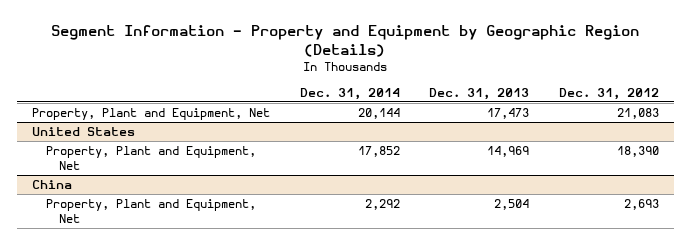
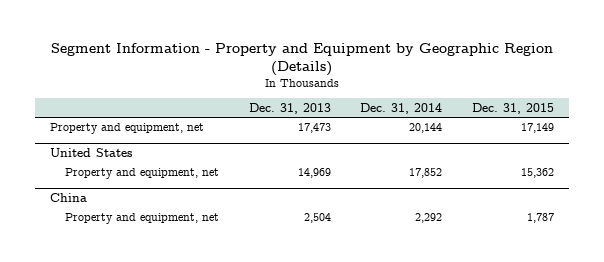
- | Dec. 31, 2014 | Dec. 31, 2013 | Dec. 31, 2012
+ | Dec. 31, 2013 | Dec. 31, 2014 | Dec. 31, 2015
- Property, Plant and Equipment, Net | 20,144 | 17,473 | 21,083
+ Property and equipment, net | 17,473 | 20,144 | 17,149
@ United States
- Property, Plant and Equipment, Net | 17,852 | 14,969 | 18,390
+ Property and equipment, net | 14,969 | 17,852 | 15,362
@ China
- Property, Plant and Equipment, Net | 2,292 | 2,504 | 2,693
+ Property and equipment, net | 2,504 | 2,292 | 1,787

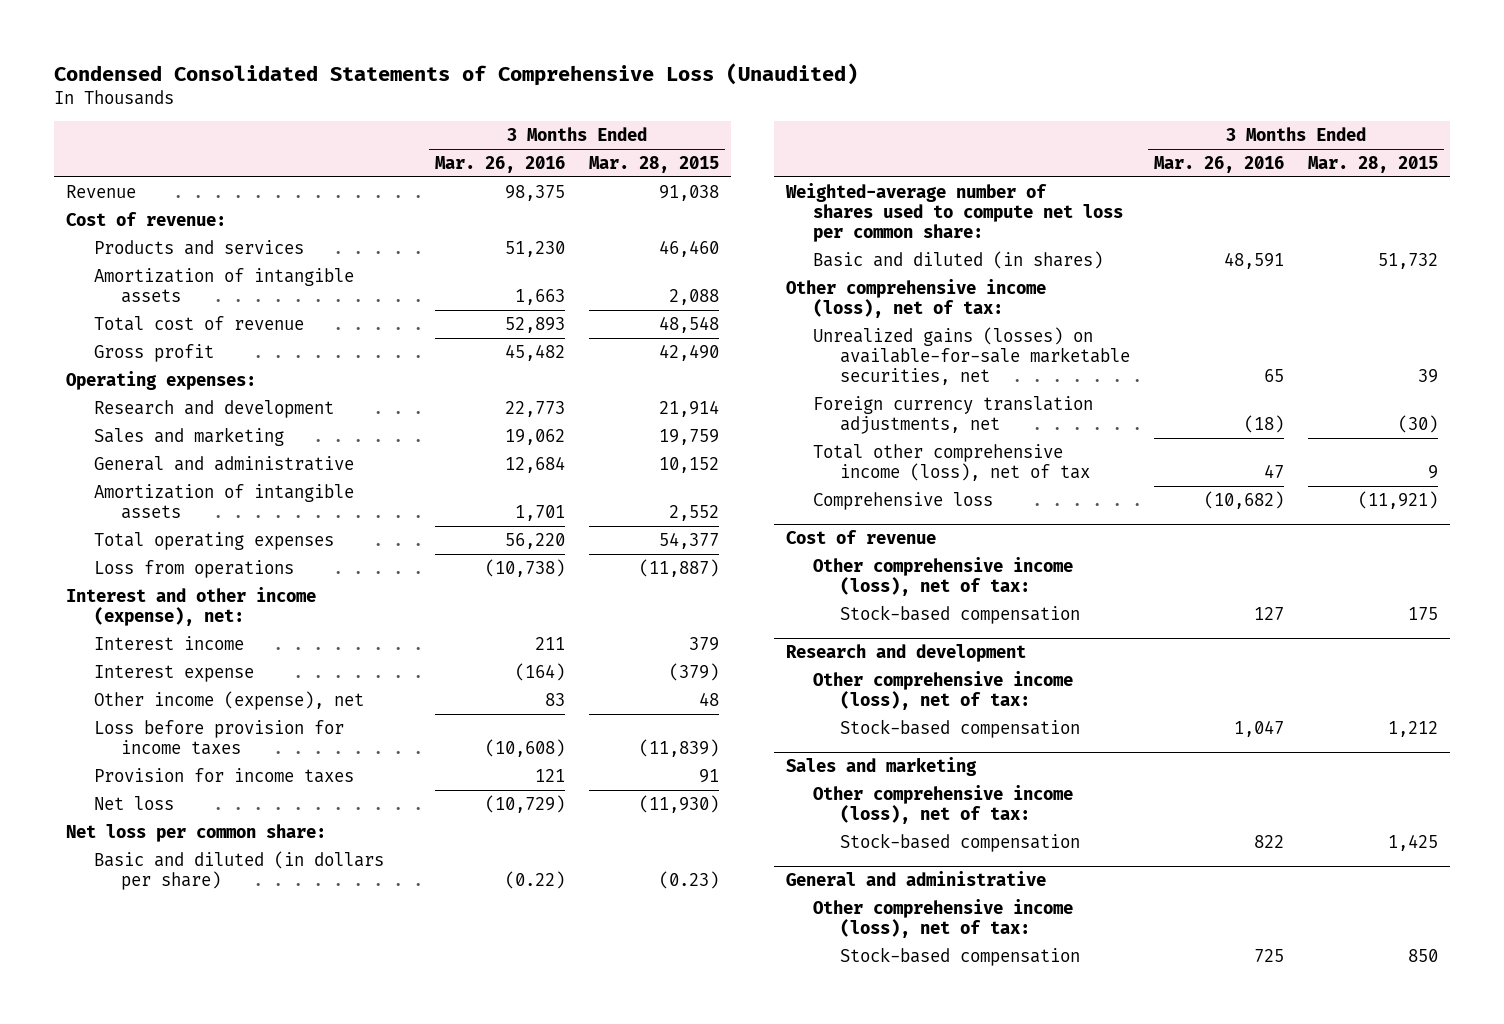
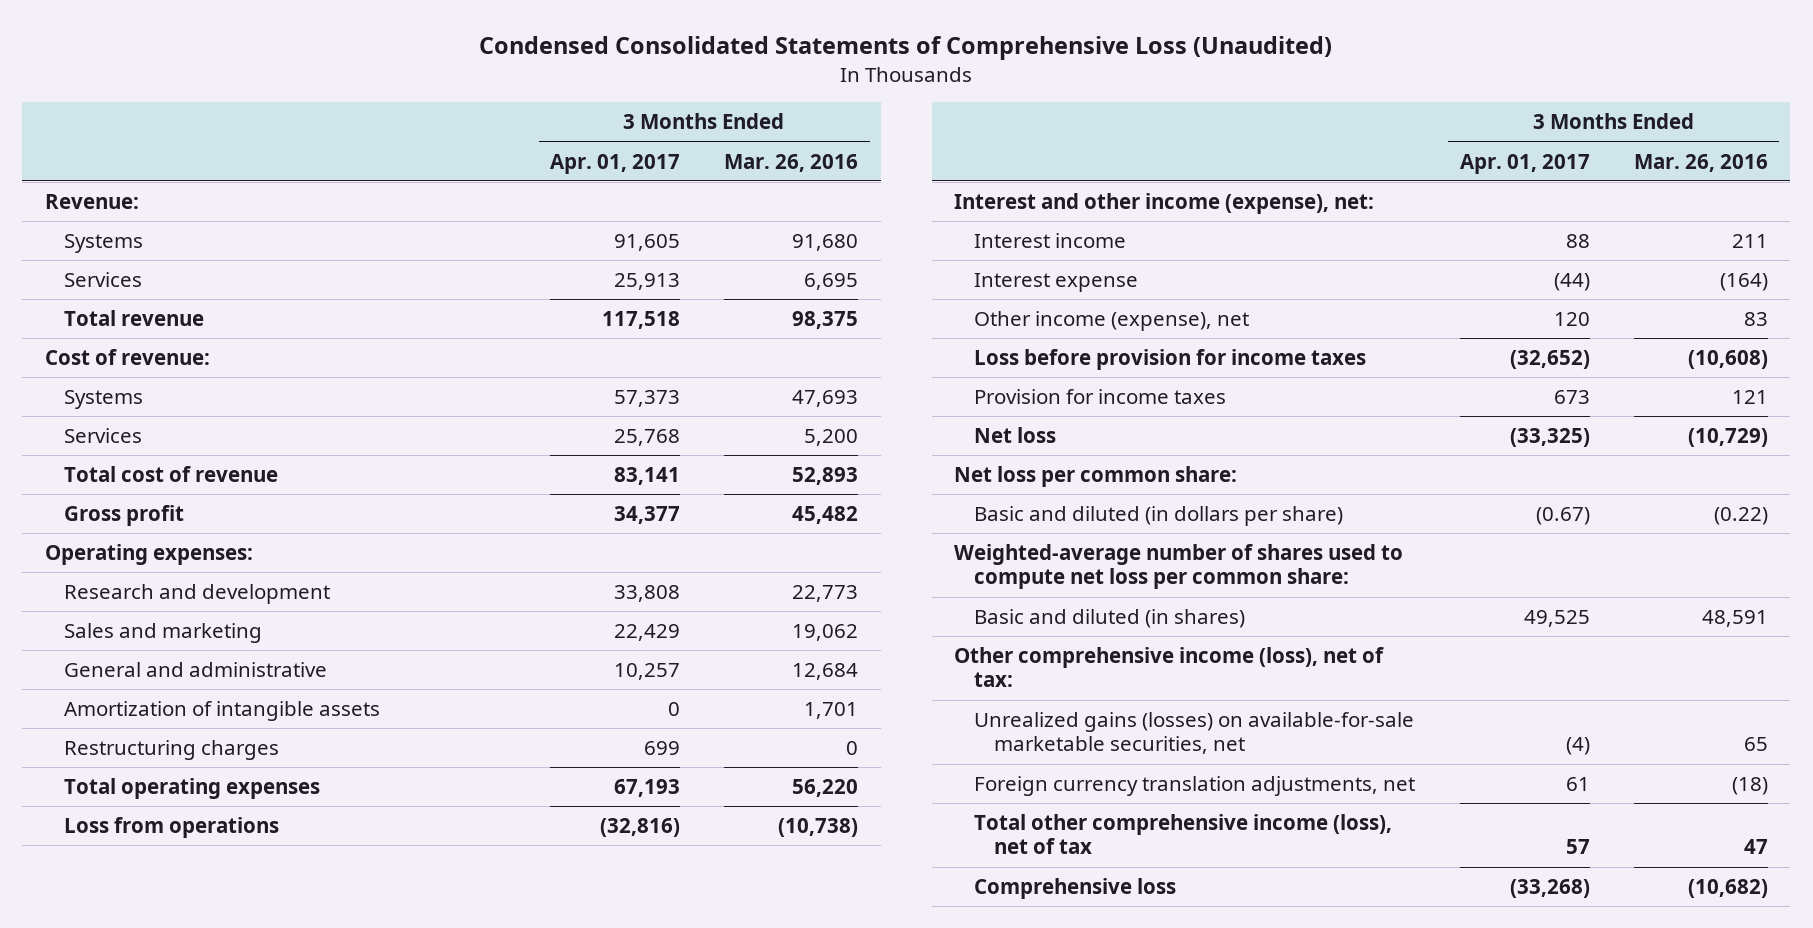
- | 3 Months Ended Mar. 26, 2016 | 3 Months Ended Mar. 28, 2015
+ | 3 Months Ended Apr. 01, 2017 | 3 Months Ended Mar. 26, 2016
- Revenue | 98,375 | 91,038
+ Revenue:
+ Systems | 91,605 | 91,680
+ Services | 25,913 | 6,695
+ Total revenue | 117,518 | 98,375
- Products and services | 51,230 | 46,460
- Amortization of intangible assets | 1,663 | 2,088
+ Systems | 57,373 | 47,693
+ Services | 25,768 | 5,200
+ Restructuring charges | 699 | 0
- Cost of revenue
- Other comprehensive income (loss), net of tax:
- Stock-based compensation | 127 | 175
- Research and development
- Other comprehensive income (loss), net of tax:
- Stock-based compensation | 1,047 | 1,212
- Sales and marketing
- Other comprehensive income (loss), net of tax:
- Stock-based compensation | 822 | 1,425
- General and administrative
- Other comprehensive income (loss), net of tax:
- Stock-based compensation | 725 | 850

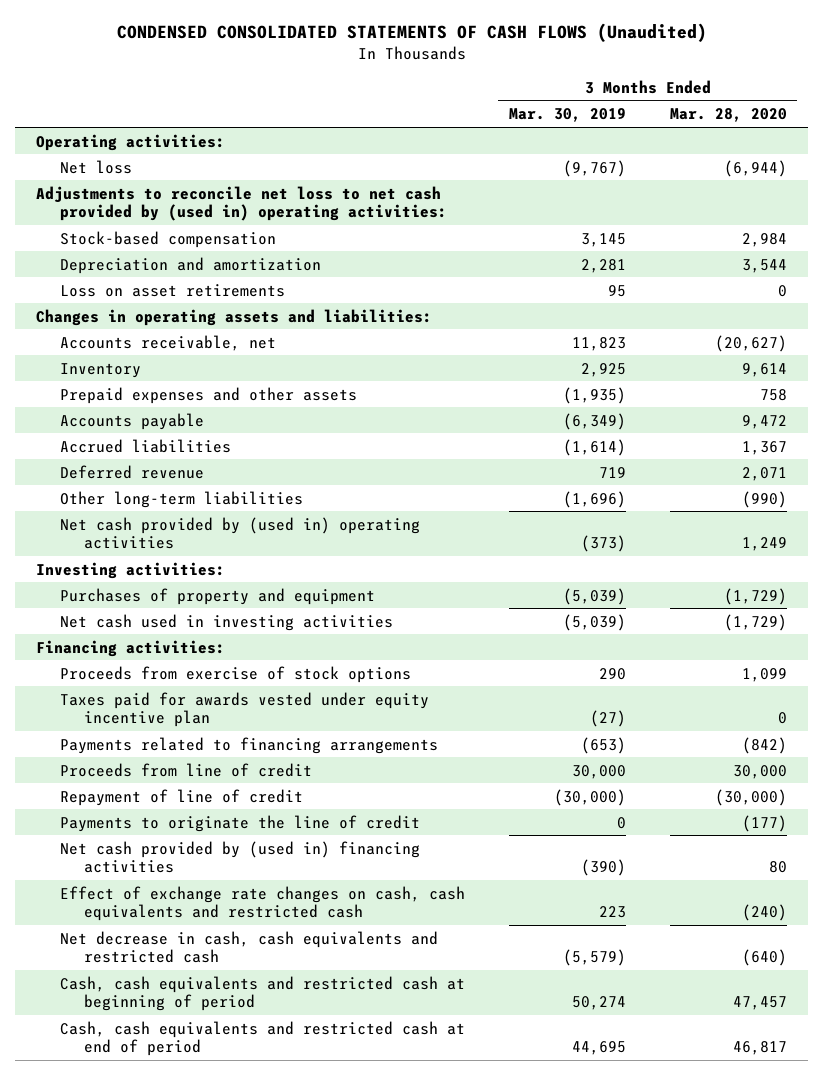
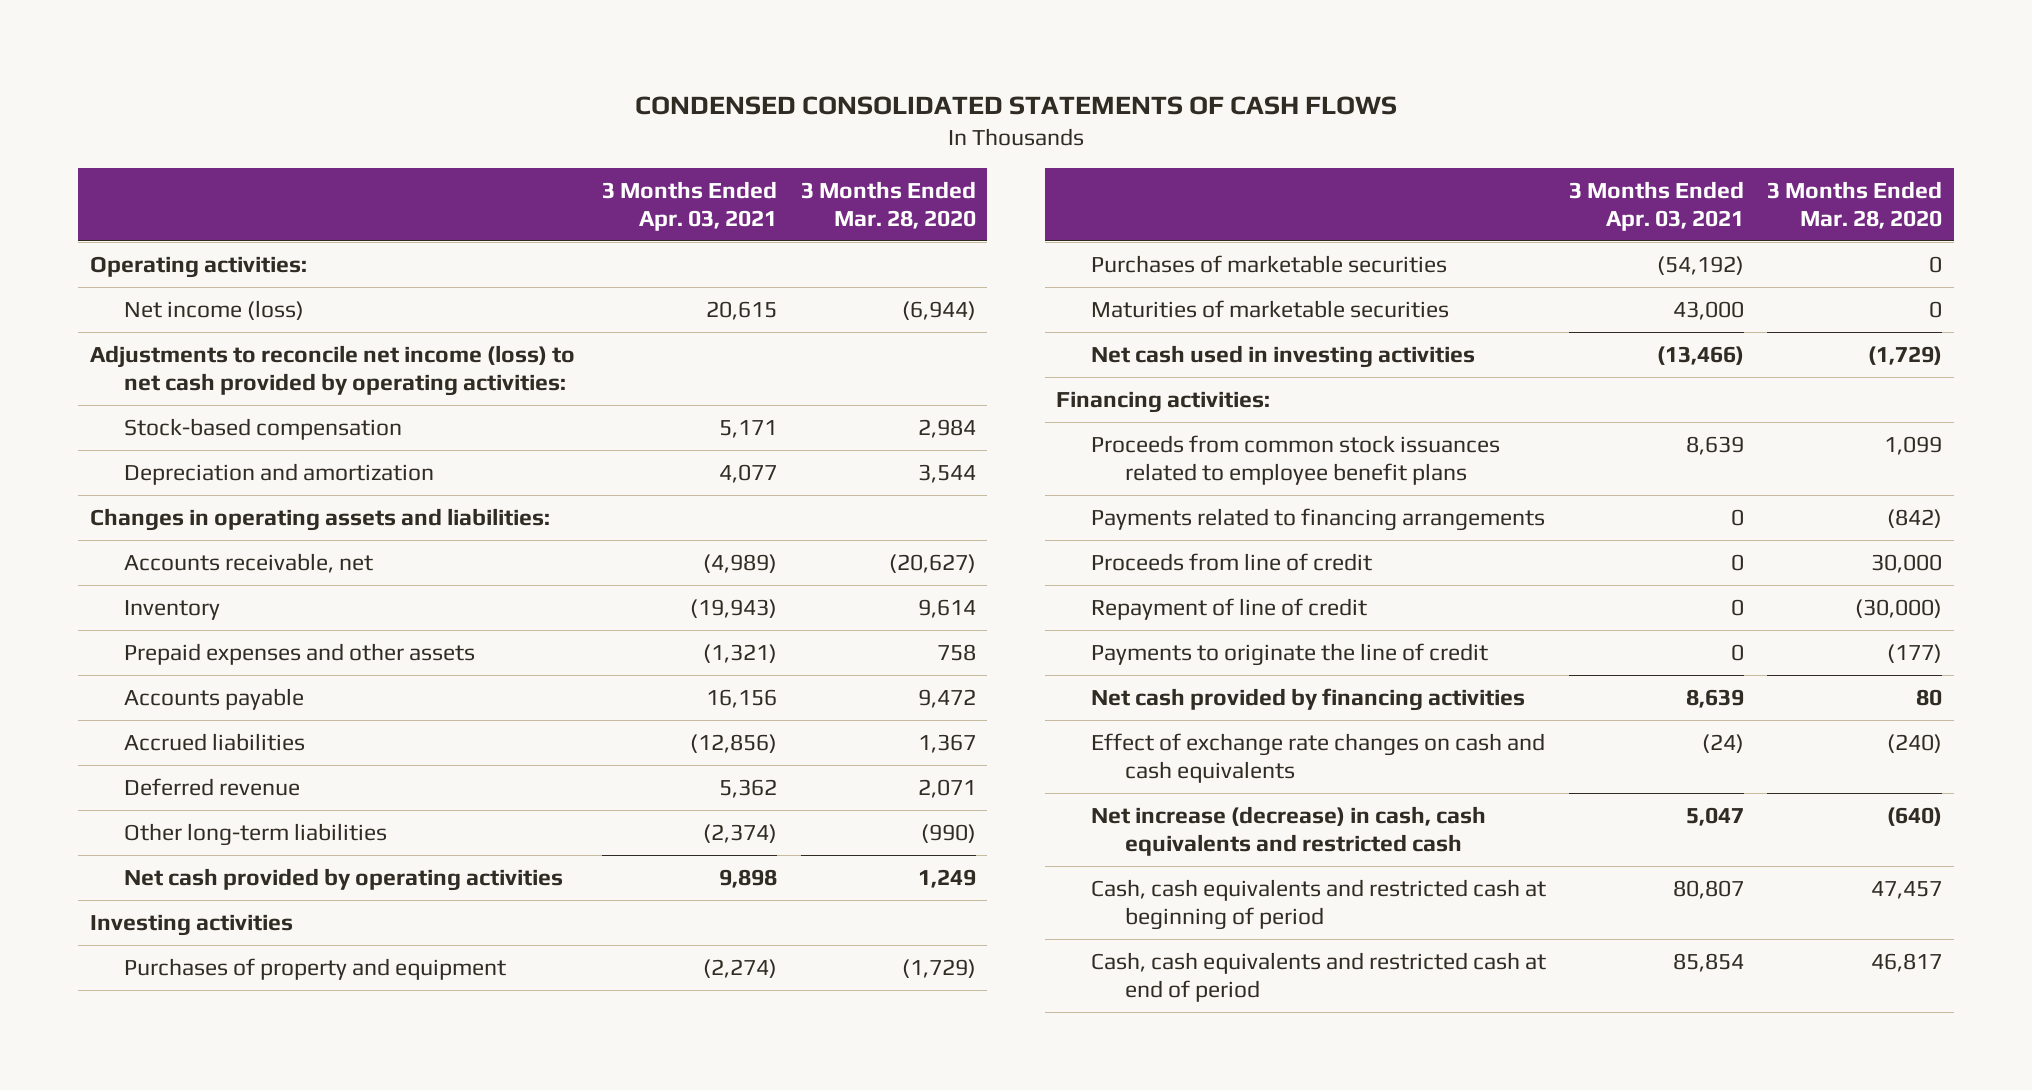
- CONDENSED CONSOLIDATED STATEMENTS OF CASH FLOWS (Unaudited)
+ CONDENSED CONSOLIDATED STATEMENTS OF CASH FLOWS
- | 3 Months Ended Mar. 30, 2019 | 3 Months Ended Mar. 28, 2020
+ | 3 Months Ended Apr. 03, 2021 | 3 Months Ended Mar. 28, 2020
- Net loss | (9,767) | (6,944)
- Adjustments to reconcile net loss to net cash provided by (used in) operating activities:
+ Net income (loss) | 20,615 | (6,944)
+ Adjustments to reconcile net income (loss) to net cash provided by operating activities:
- Loss on asset retirements | 95 | 0
- Net cash provided by (used in) operating activities | (373) | 1,249
- Investing activities:
+ Net cash provided by operating activities | 9,898 | 1,249
+ Investing activities
+ Purchases of marketable securities | (54,192) | 0
+ Maturities of marketable securities | 43,000 | 0
- Proceeds from exercise of stock options | 290 | 1,099
- Taxes paid for awards vested under equity incentive plan | (27) | 0
+ Proceeds from common stock issuances related to employee benefit plans | 8,639 | 1,099
- Net cash provided by (used in) financing activities | (390) | 80
- Effect of exchange rate changes on cash, cash equivalents and restricted cash | 223 | (240)
- Net decrease in cash, cash equivalents and restricted cash | (5,579) | (640)
+ Net cash provided by financing activities | 8,639 | 80
+ Effect of exchange rate changes on cash and cash equivalents | (24) | (240)
+ Net increase (decrease) in cash, cash equivalents and restricted cash | 5,047 | (640)

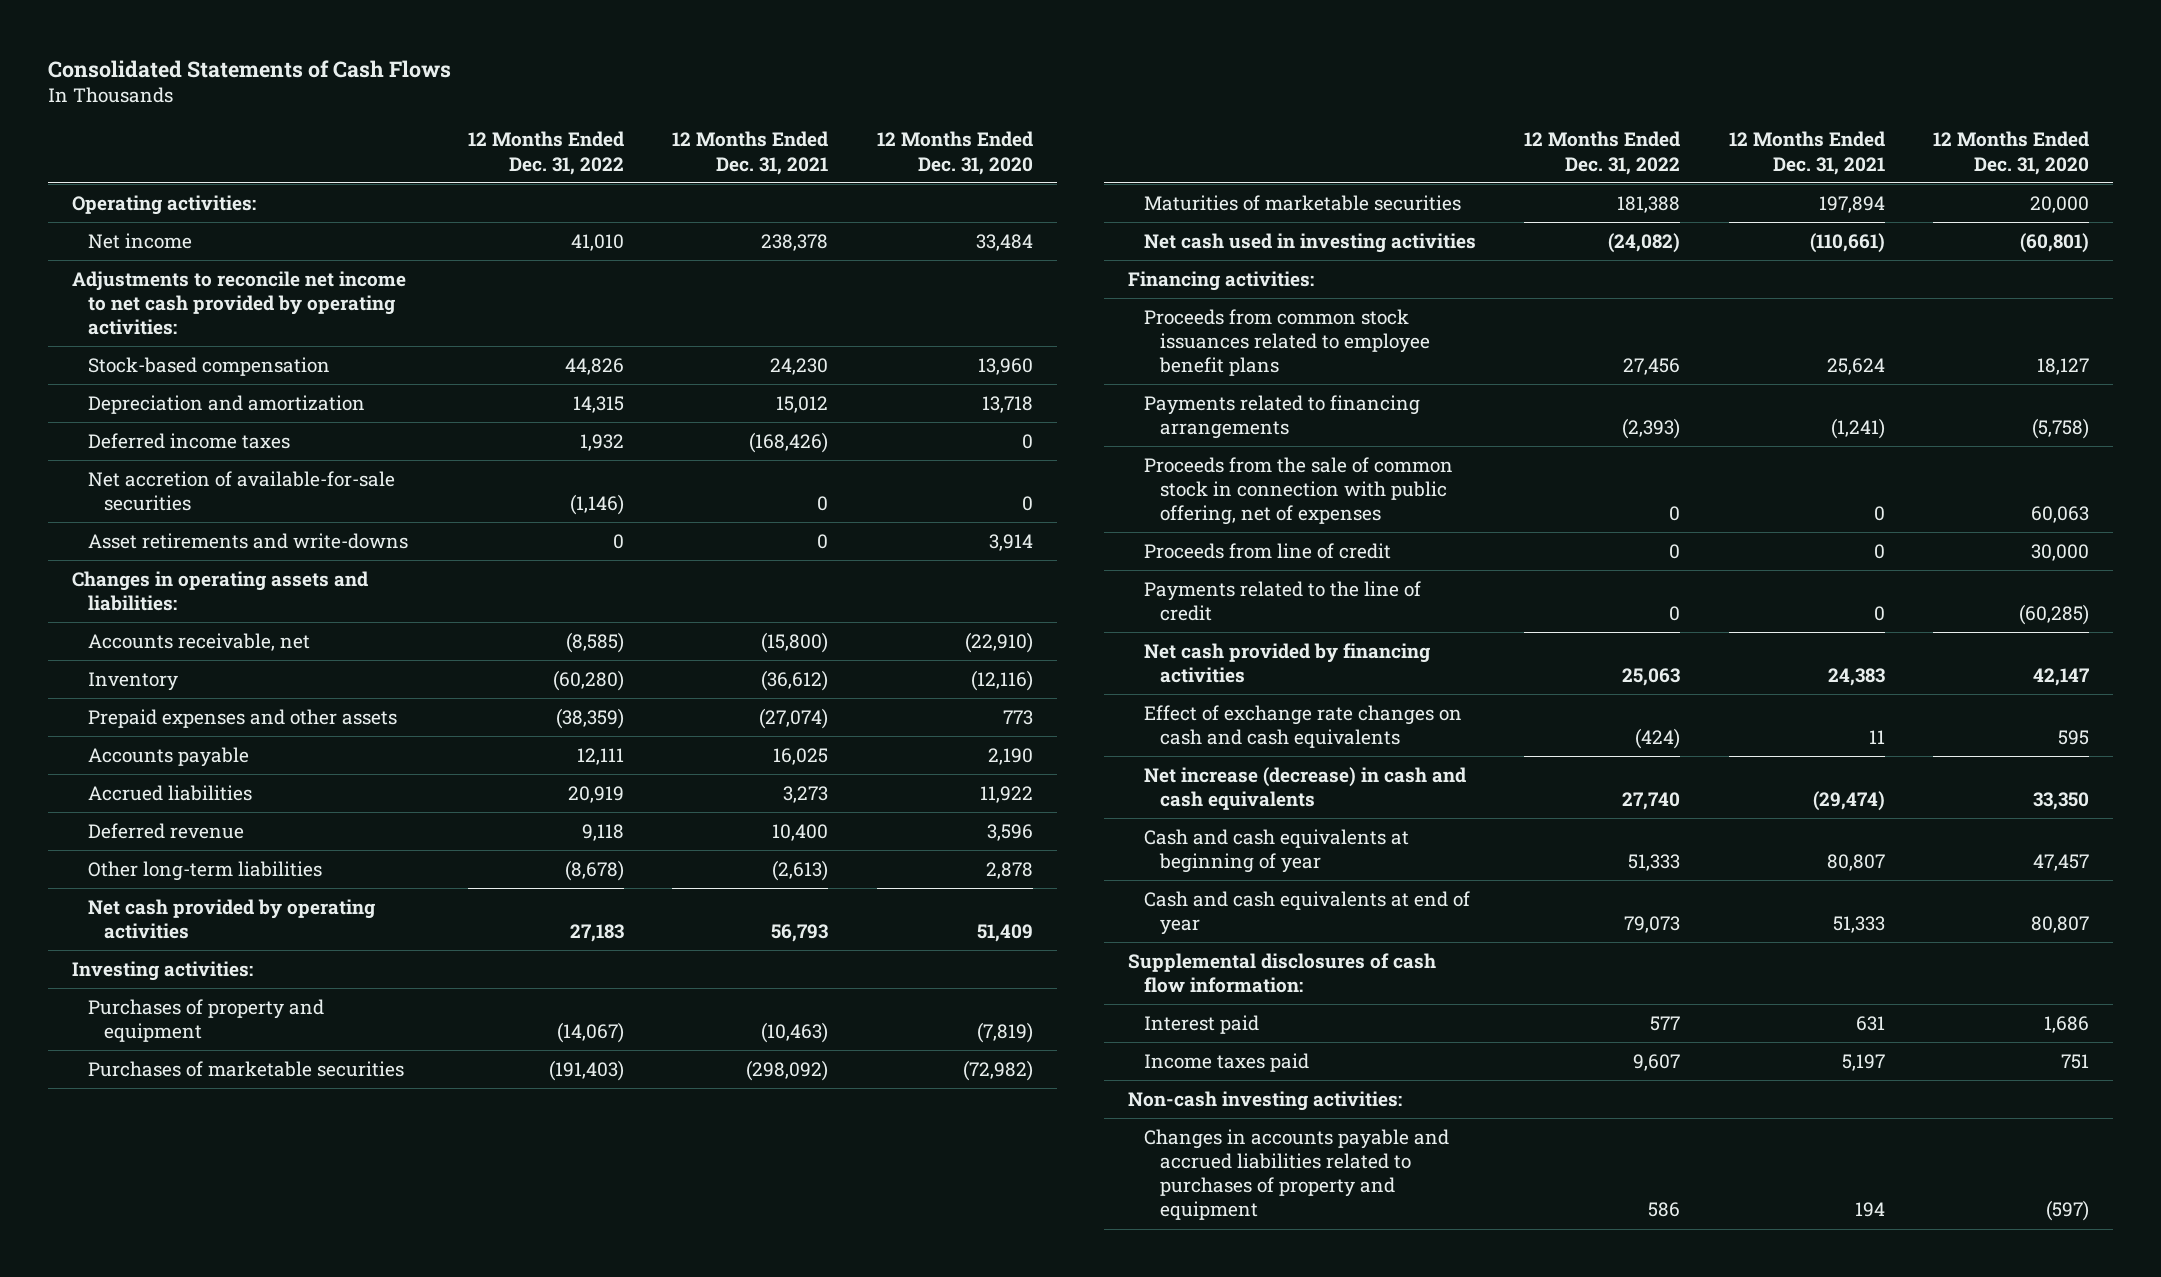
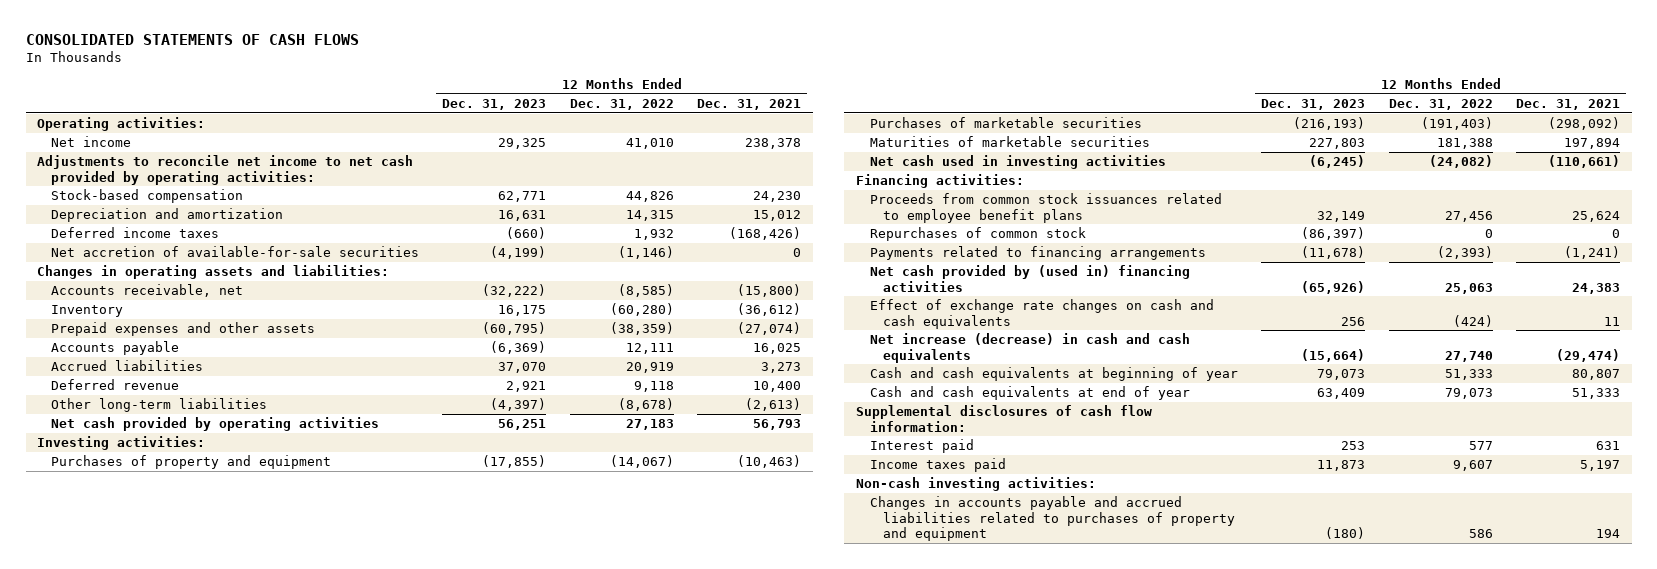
- Consolidated Statements of Cash Flows
+ CONSOLIDATED STATEMENTS OF CASH FLOWS
- | 12 Months Ended Dec. 31, 2022 | 12 Months Ended Dec. 31, 2021 | 12 Months Ended Dec. 31, 2020
+ | 12 Months Ended Dec. 31, 2023 | 12 Months Ended Dec. 31, 2022 | 12 Months Ended Dec. 31, 2021
- Asset retirements and write-downs | 0 | 0 | 3,914
+ Repurchases of common stock | (86,397) | 0 | 0
- Proceeds from the sale of common stock in connection with public offering, net of expenses | 0 | 0 | 60,063
- Proceeds from line of credit | 0 | 0 | 30,000
- Payments related to the line of credit | 0 | 0 | (60,285)
- Net cash provided by financing activities | 25,063 | 24,383 | 42,147
+ Net cash provided by (used in) financing activities | (65,926) | 25,063 | 24,383

